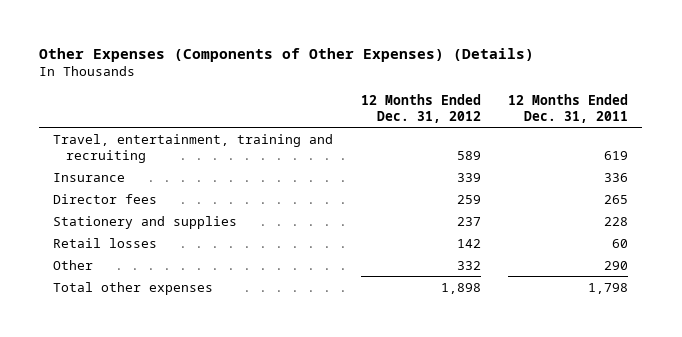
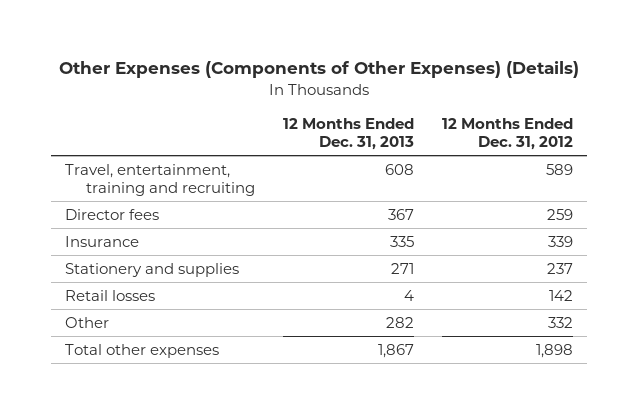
- | 12 Months Ended Dec. 31, 2012 | 12 Months Ended Dec. 31, 2011
+ | 12 Months Ended Dec. 31, 2013 | 12 Months Ended Dec. 31, 2012
moved down: Insurance | 335 | 339

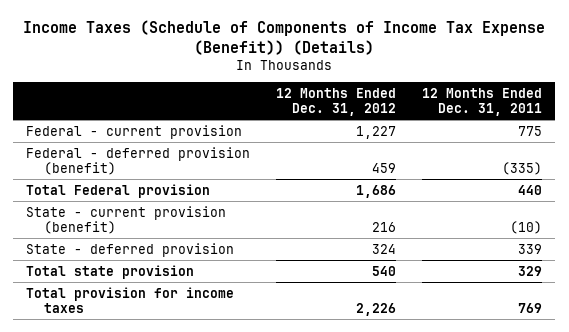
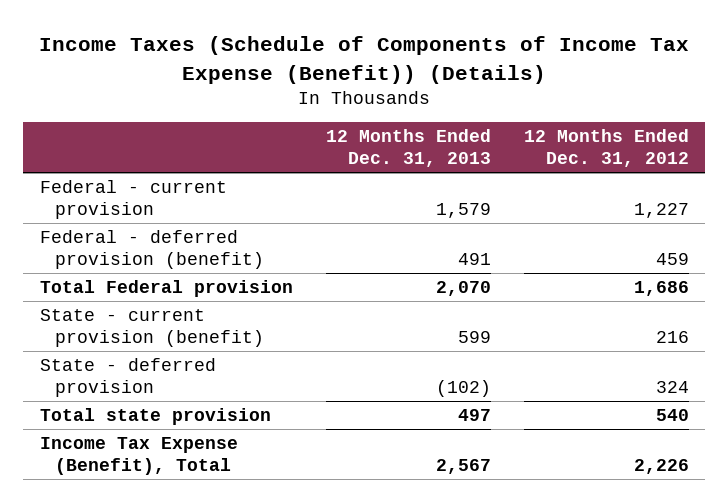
- | 12 Months Ended Dec. 31, 2012 | 12 Months Ended Dec. 31, 2011
+ | 12 Months Ended Dec. 31, 2013 | 12 Months Ended Dec. 31, 2012
- Total provision for income taxes | 2,226 | 769
+ Income Tax Expense (Benefit), Total | 2,567 | 2,226

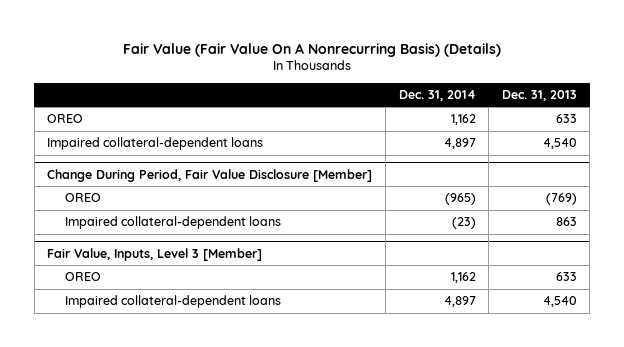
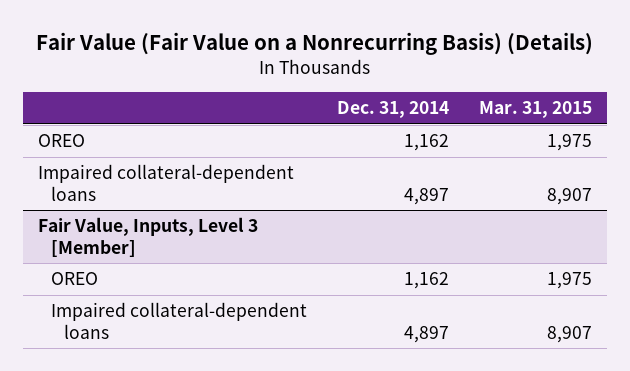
- Fair Value (Fair Value On A Nonrecurring Basis) (Details)
+ Fair Value (Fair Value on a Nonrecurring Basis) (Details)
- | Dec. 31, 2014 | Dec. 31, 2013
+ | Dec. 31, 2014 | Mar. 31, 2015
- Change During Period, Fair Value Disclosure [Member]
- OREO | (965) | (769)
- Impaired collateral-dependent loans | (23) | 863

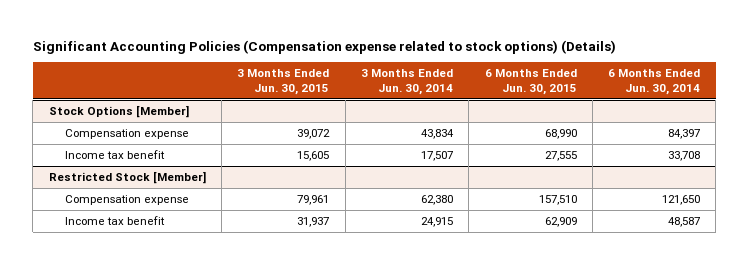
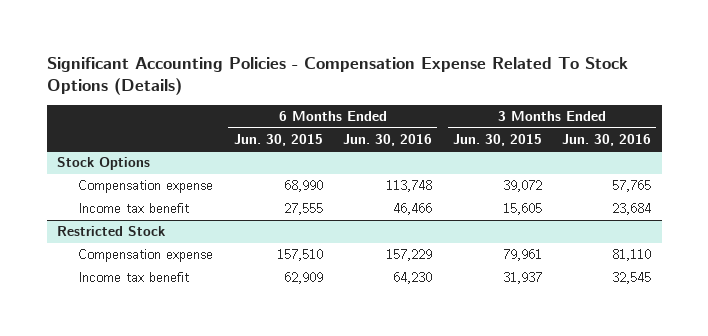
- Significant Accounting Policies (Compensation expense related to stock options) (Details)
+ Significant Accounting Policies - Compensation Expense Related To Stock Options (Details)
- | 3 Months Ended Jun. 30, 2015 | 3 Months Ended Jun. 30, 2014 | 6 Months Ended Jun. 30, 2015 | 6 Months Ended Jun. 30, 2014
+ | 6 Months Ended Jun. 30, 2015 | 6 Months Ended Jun. 30, 2016 | 3 Months Ended Jun. 30, 2015 | 3 Months Ended Jun. 30, 2016
- Stock Options [Member]
+ Stock Options
- Restricted Stock [Member]
+ Restricted Stock

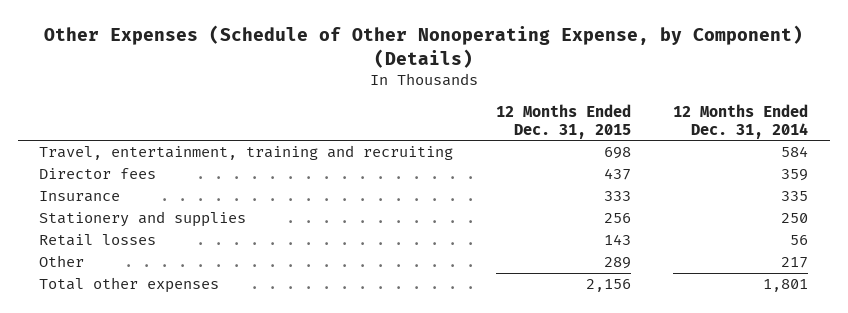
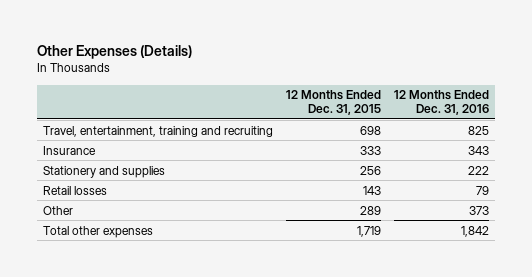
- Other Expenses (Schedule of Other Nonoperating Expense, by Component) (Details)
+ Other Expenses (Details)
- | 12 Months Ended Dec. 31, 2015 | 12 Months Ended Dec. 31, 2014
+ | 12 Months Ended Dec. 31, 2015 | 12 Months Ended Dec. 31, 2016
- Director fees | 437 | 359
- Total other expenses | 2,156 | 1,801
+ Total other expenses | 1,719 | 1,842

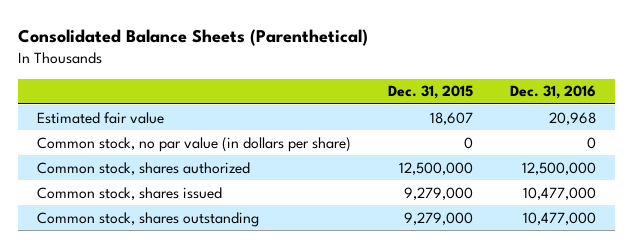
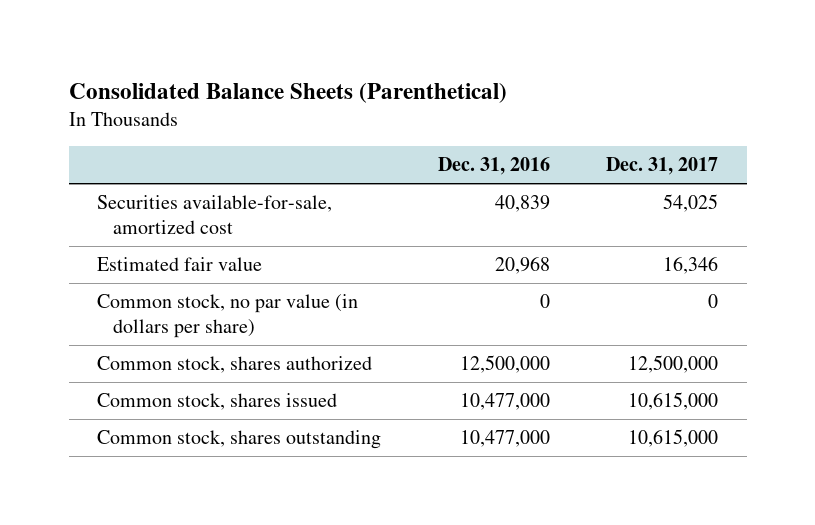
- | Dec. 31, 2015 | Dec. 31, 2016
+ | Dec. 31, 2016 | Dec. 31, 2017
+ Securities available-for-sale, amortized cost | 40,839 | 54,025

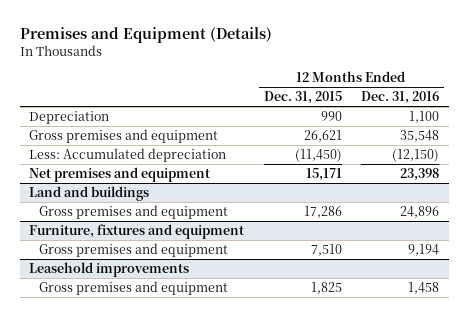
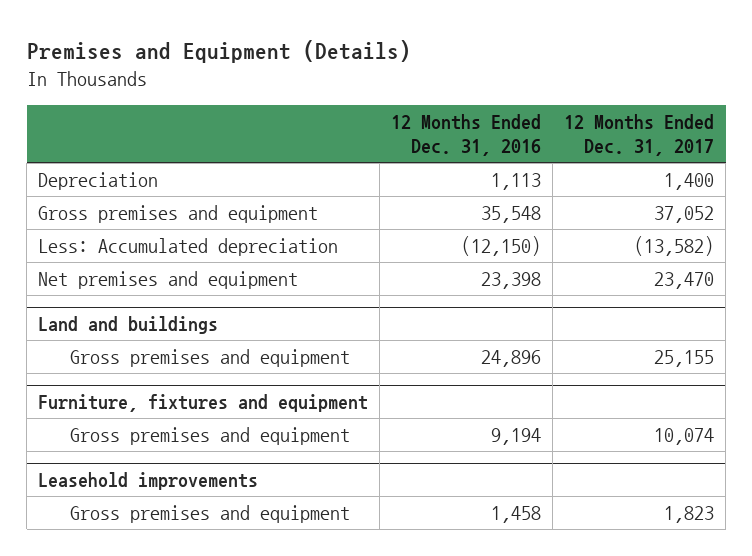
- | 12 Months Ended Dec. 31, 2015 | 12 Months Ended Dec. 31, 2016
+ | 12 Months Ended Dec. 31, 2016 | 12 Months Ended Dec. 31, 2017
- Depreciation | 990 | 1,100
+ Depreciation | 1,113 | 1,400

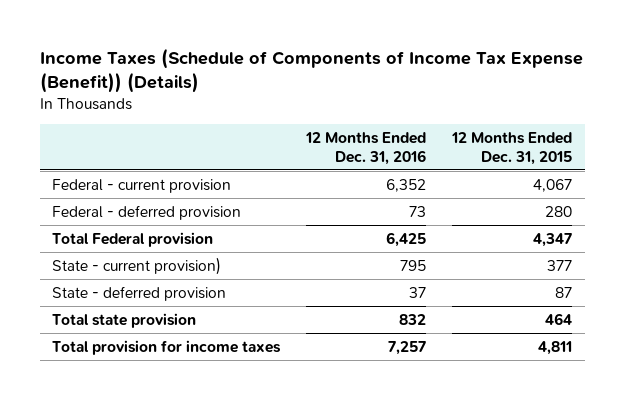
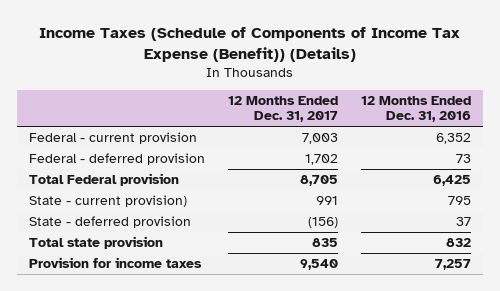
- | 12 Months Ended Dec. 31, 2016 | 12 Months Ended Dec. 31, 2015
+ | 12 Months Ended Dec. 31, 2017 | 12 Months Ended Dec. 31, 2016
- Total provision for income taxes | 7,257 | 4,811
+ Provision for income taxes | 9,540 | 7,257

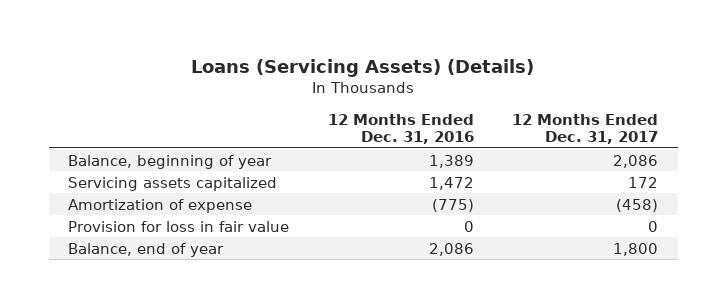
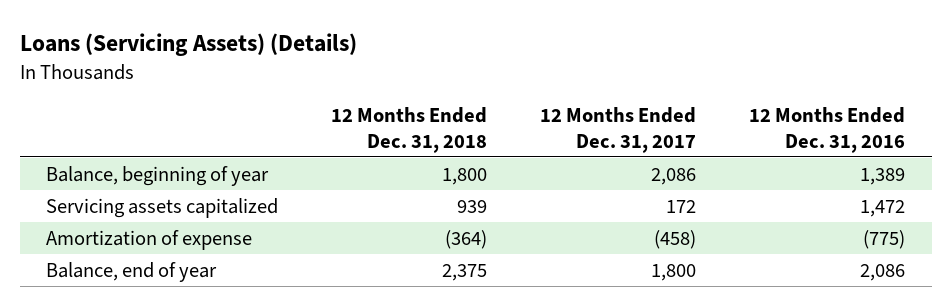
- | 12 Months Ended Dec. 31, 2016 | 12 Months Ended Dec. 31, 2017
+ | 12 Months Ended Dec. 31, 2018 | 12 Months Ended Dec. 31, 2017 | 12 Months Ended Dec. 31, 2016
- Provision for loss in fair value | 0 | 0

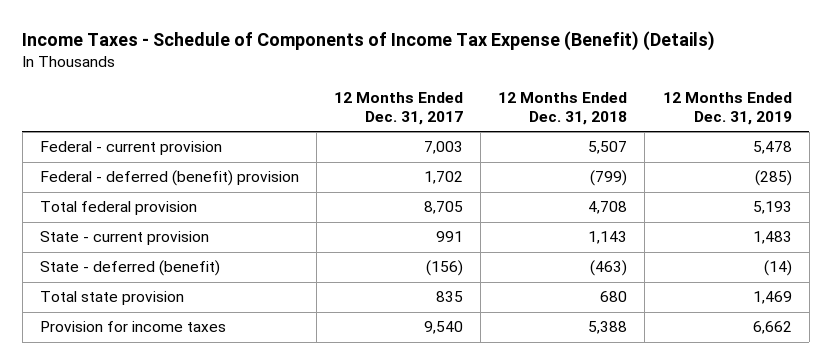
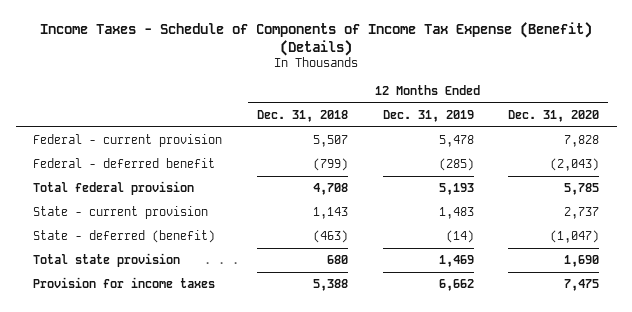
- | 12 Months Ended Dec. 31, 2017 | 12 Months Ended Dec. 31, 2018 | 12 Months Ended Dec. 31, 2019
+ | 12 Months Ended Dec. 31, 2018 | 12 Months Ended Dec. 31, 2019 | 12 Months Ended Dec. 31, 2020
- Federal - deferred (benefit) provision | 1,702 | (799) | (285)
+ Federal - deferred benefit | (799) | (285) | (2,043)

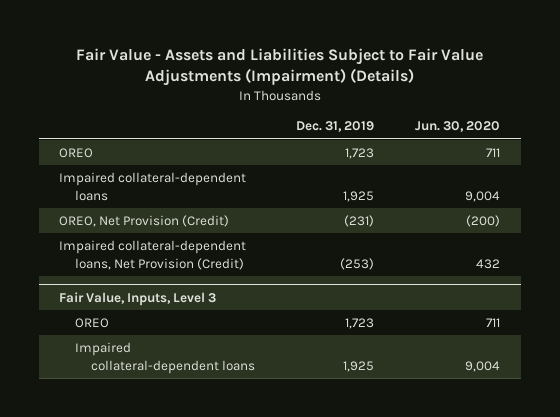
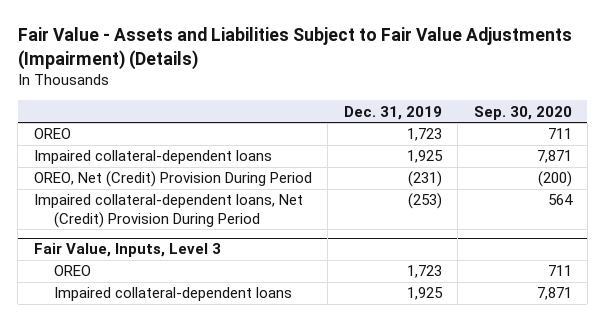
- | Dec. 31, 2019 | Jun. 30, 2020
+ | Dec. 31, 2019 | Sep. 30, 2020
- OREO, Net Provision (Credit) | (231) | (200)
- Impaired collateral-dependent loans, Net Provision (Credit) | (253) | 432
+ OREO, Net (Credit) Provision During Period | (231) | (200)
+ Impaired collateral-dependent loans, Net (Credit) Provision During Period | (253) | 564

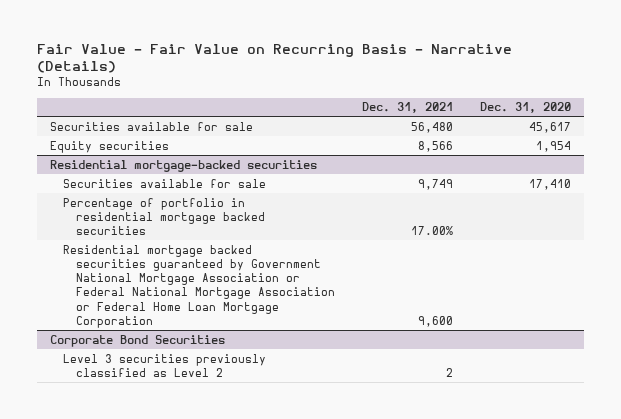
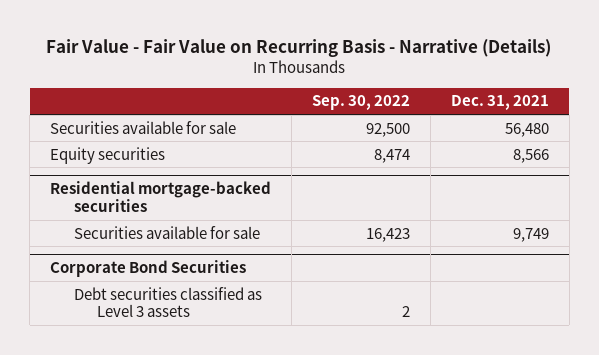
- | Dec. 31, 2021 | Dec. 31, 2020
+ | Sep. 30, 2022 | Dec. 31, 2021
@ Residential mortgage-backed securities
- Percentage of portfolio in residential mortgage backed securities | 17.00% |
- Residential mortgage backed securities guaranteed by Government National Mortgage Association or Federal National Mortgage Association or Federal Home Loan Mortgage Corporation | 9,600 |
@ Corporate Bond Securities
- Level 3 securities previously classified as Level 2 | 2 |
+ Debt securities classified as Level 3 assets | 2 |

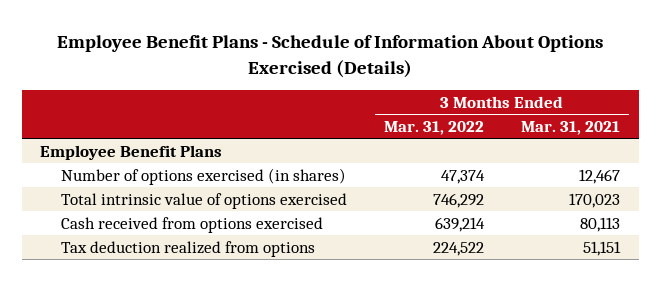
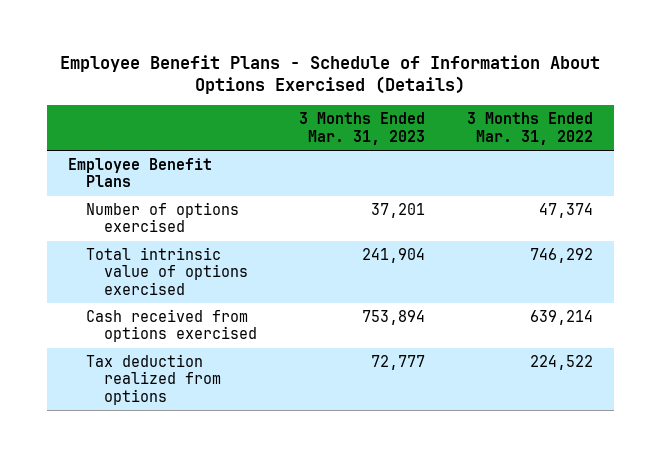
- | 3 Months Ended Mar. 31, 2022 | 3 Months Ended Mar. 31, 2021
+ | 3 Months Ended Mar. 31, 2023 | 3 Months Ended Mar. 31, 2022
- Number of options exercised (in shares) | 47,374 | 12,467
+ Number of options exercised | 37,201 | 47,374

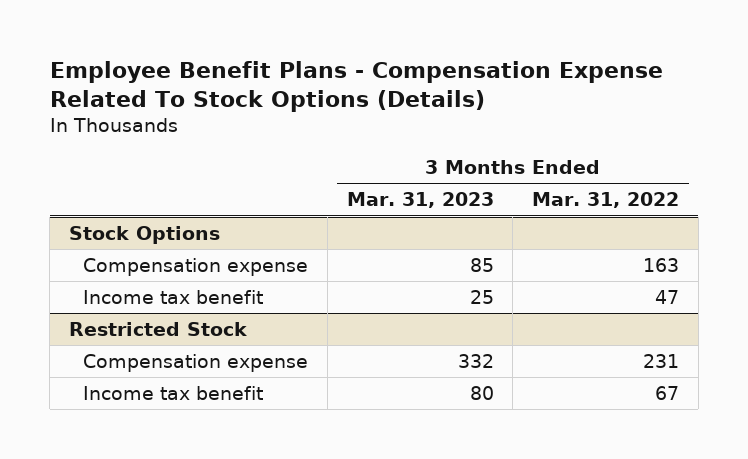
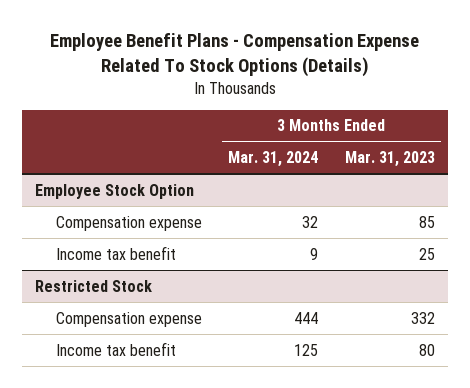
- | 3 Months Ended Mar. 31, 2023 | 3 Months Ended Mar. 31, 2022
+ | 3 Months Ended Mar. 31, 2024 | 3 Months Ended Mar. 31, 2023
- Stock Options
+ Employee Stock Option

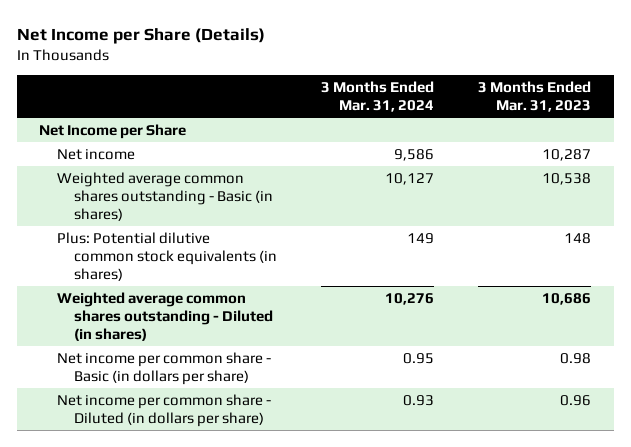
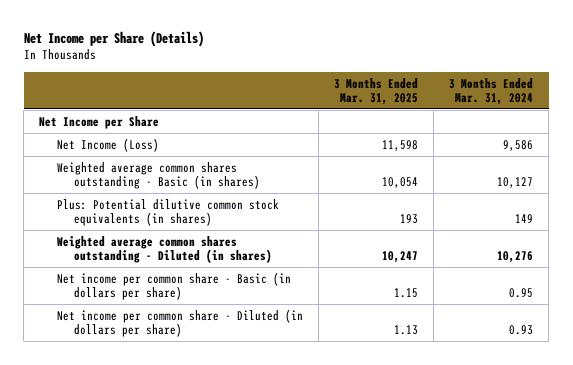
- | 3 Months Ended Mar. 31, 2024 | 3 Months Ended Mar. 31, 2023
+ | 3 Months Ended Mar. 31, 2025 | 3 Months Ended Mar. 31, 2024
- Net income | 9,586 | 10,287
+ Net Income (Loss) | 11,598 | 9,586

